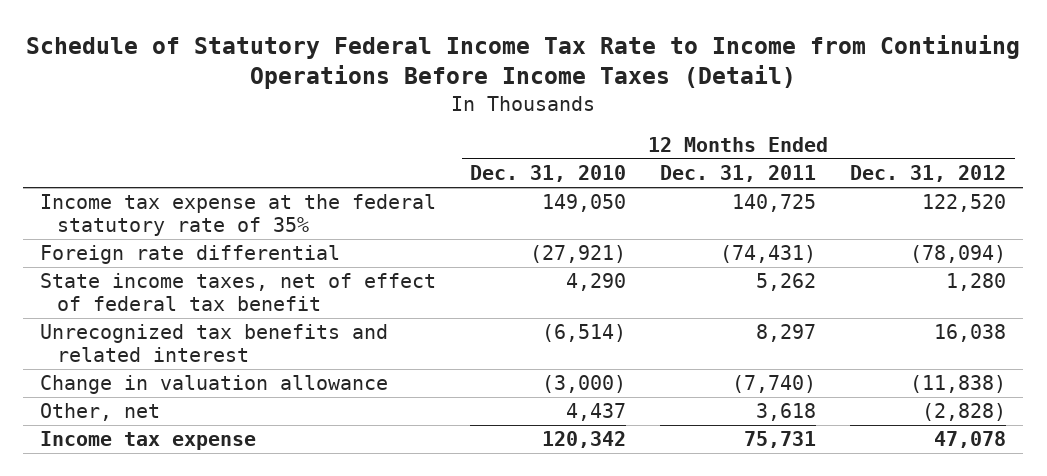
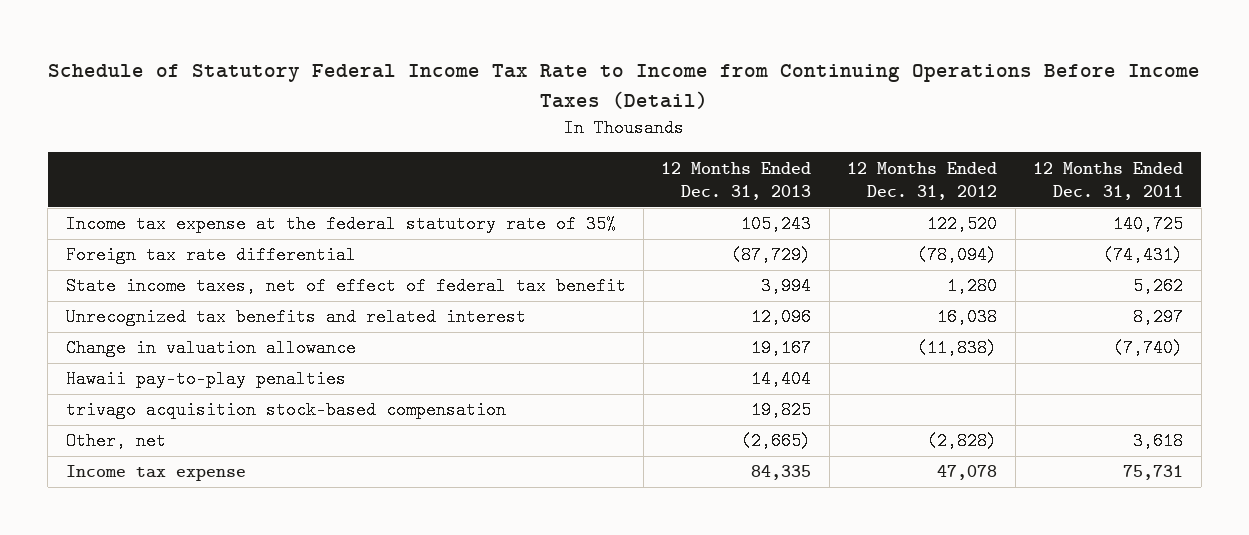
- | 12 Months Ended Dec. 31, 2010 | 12 Months Ended Dec. 31, 2011 | 12 Months Ended Dec. 31, 2012
+ | 12 Months Ended Dec. 31, 2013 | 12 Months Ended Dec. 31, 2012 | 12 Months Ended Dec. 31, 2011
- Foreign rate differential | (27,921) | (74,431) | (78,094)
+ Foreign tax rate differential | (87,729) | (78,094) | (74,431)
+ Hawaii pay-to-play penalties | 14,404 | |
+ trivago acquisition stock-based compensation | 19,825 | |

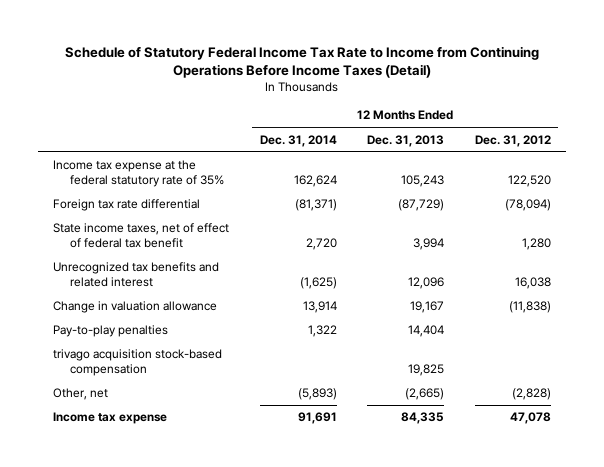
- | 12 Months Ended Dec. 31, 2013 | 12 Months Ended Dec. 31, 2012 | 12 Months Ended Dec. 31, 2011
+ | 12 Months Ended Dec. 31, 2014 | 12 Months Ended Dec. 31, 2013 | 12 Months Ended Dec. 31, 2012
- Hawaii pay-to-play penalties | 14,404 | |
+ Pay-to-play penalties | 1,322 | 14,404 |

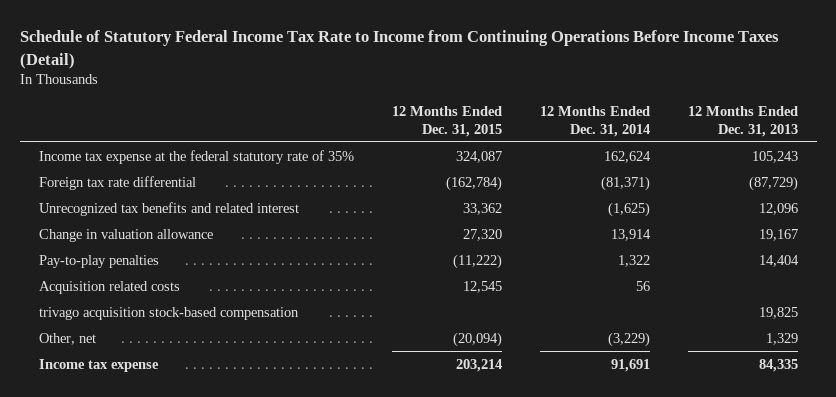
- | 12 Months Ended Dec. 31, 2014 | 12 Months Ended Dec. 31, 2013 | 12 Months Ended Dec. 31, 2012
+ | 12 Months Ended Dec. 31, 2015 | 12 Months Ended Dec. 31, 2014 | 12 Months Ended Dec. 31, 2013
- State income taxes, net of effect of federal tax benefit | 2,720 | 3,994 | 1,280
+ Acquisition related costs | 12,545 | 56 |
- Other, net | (5,893) | (2,665) | (2,828)
+ Other, net | (20,094) | (3,229) | 1,329

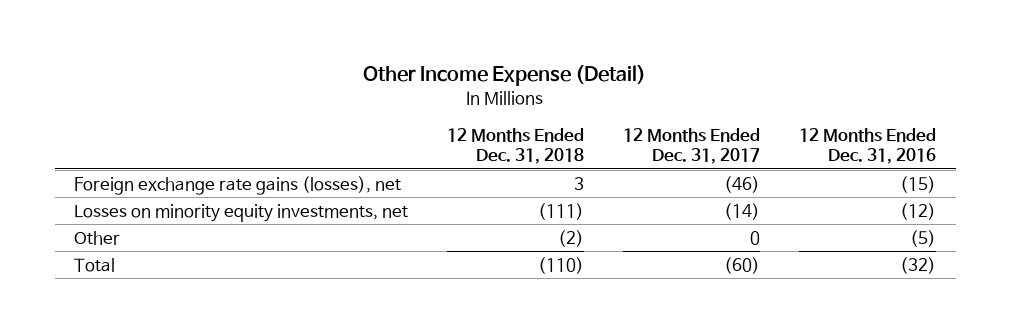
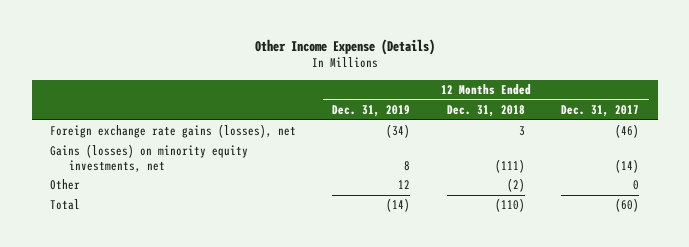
- Other Income Expense (Detail)
+ Other Income Expense (Details)
- | 12 Months Ended Dec. 31, 2018 | 12 Months Ended Dec. 31, 2017 | 12 Months Ended Dec. 31, 2016
+ | 12 Months Ended Dec. 31, 2019 | 12 Months Ended Dec. 31, 2018 | 12 Months Ended Dec. 31, 2017
- Losses on minority equity investments, net | (111) | (14) | (12)
+ Gains (losses) on minority equity investments, net | 8 | (111) | (14)

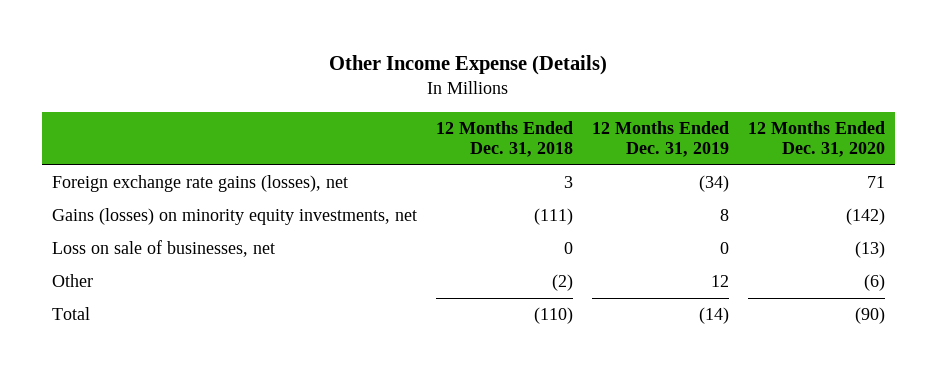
- | 12 Months Ended Dec. 31, 2019 | 12 Months Ended Dec. 31, 2018 | 12 Months Ended Dec. 31, 2017
+ | 12 Months Ended Dec. 31, 2018 | 12 Months Ended Dec. 31, 2019 | 12 Months Ended Dec. 31, 2020
+ Loss on sale of businesses, net | 0 | 0 | (13)

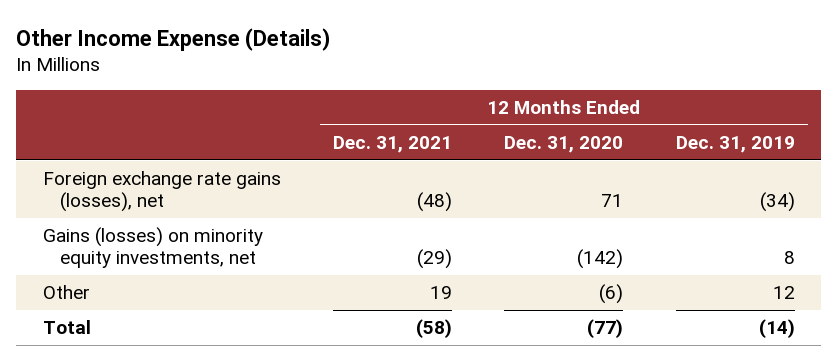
- | 12 Months Ended Dec. 31, 2018 | 12 Months Ended Dec. 31, 2019 | 12 Months Ended Dec. 31, 2020
+ | 12 Months Ended Dec. 31, 2021 | 12 Months Ended Dec. 31, 2020 | 12 Months Ended Dec. 31, 2019
- Loss on sale of businesses, net | 0 | 0 | (13)
- Total | (110) | (14) | (90)
+ Total | (58) | (77) | (14)

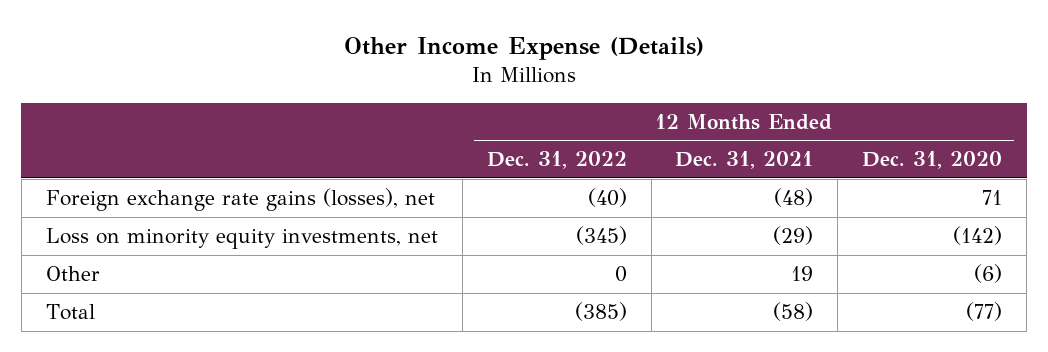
- | 12 Months Ended Dec. 31, 2021 | 12 Months Ended Dec. 31, 2020 | 12 Months Ended Dec. 31, 2019
+ | 12 Months Ended Dec. 31, 2022 | 12 Months Ended Dec. 31, 2021 | 12 Months Ended Dec. 31, 2020
- Gains (losses) on minority equity investments, net | (29) | (142) | 8
+ Loss on minority equity investments, net | (345) | (29) | (142)

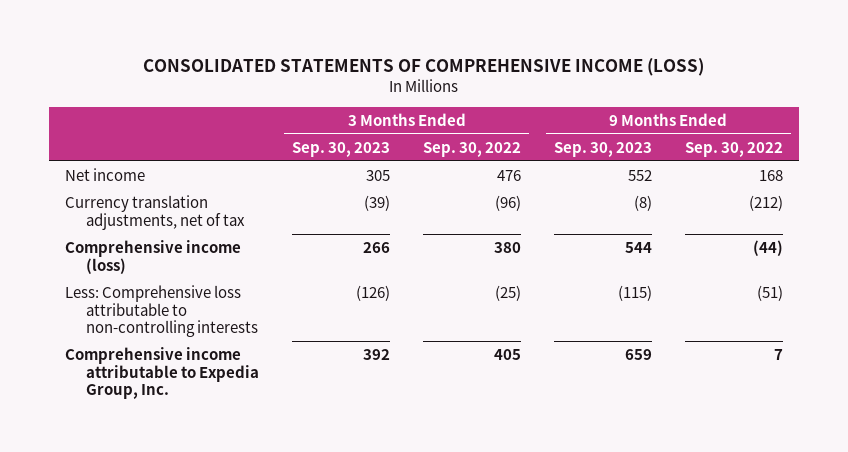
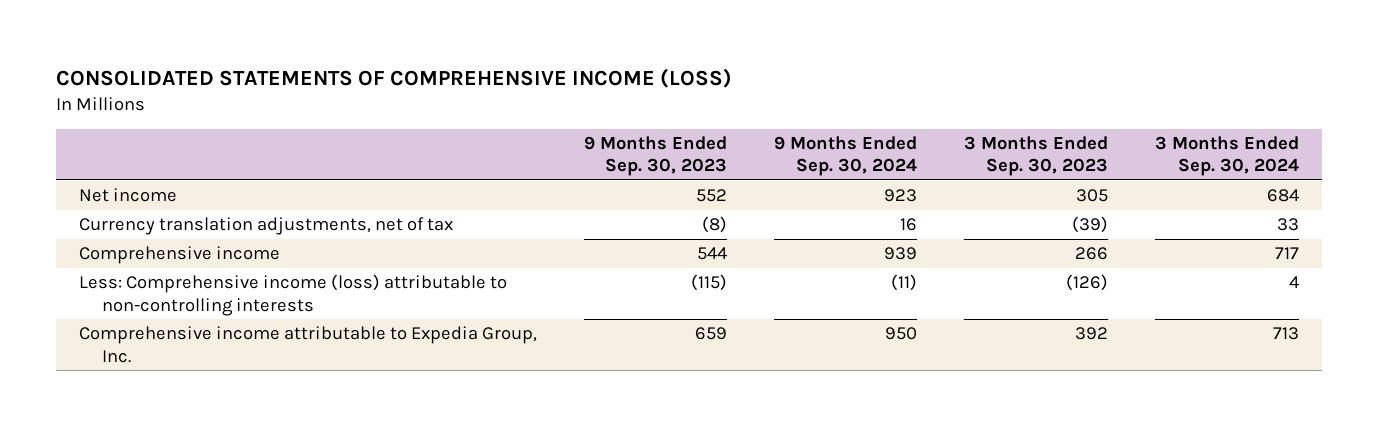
- | 3 Months Ended Sep. 30, 2023 | 3 Months Ended Sep. 30, 2022 | 9 Months Ended Sep. 30, 2023 | 9 Months Ended Sep. 30, 2022
+ | 9 Months Ended Sep. 30, 2023 | 9 Months Ended Sep. 30, 2024 | 3 Months Ended Sep. 30, 2023 | 3 Months Ended Sep. 30, 2024
- Comprehensive income (loss) | 266 | 380 | 544 | (44)
- Less: Comprehensive loss attributable to non-controlling interests | (126) | (25) | (115) | (51)
+ Comprehensive income | 544 | 939 | 266 | 717
+ Less: Comprehensive income (loss) attributable to non-controlling interests | (115) | (11) | (126) | 4

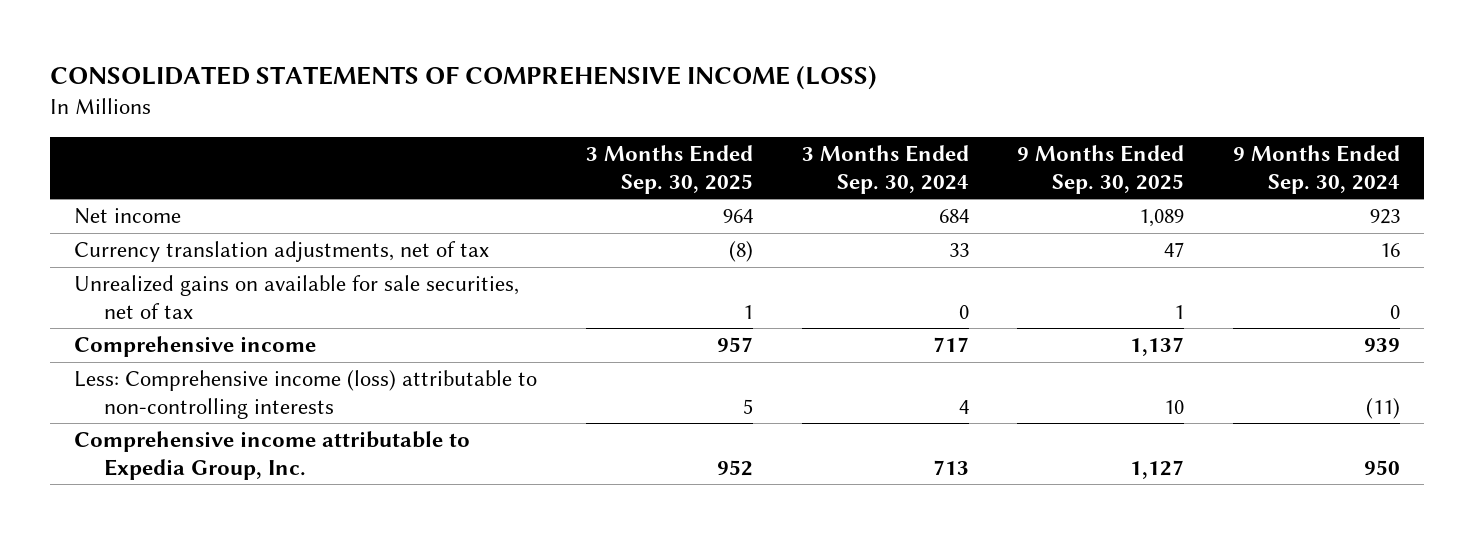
- | 9 Months Ended Sep. 30, 2023 | 9 Months Ended Sep. 30, 2024 | 3 Months Ended Sep. 30, 2023 | 3 Months Ended Sep. 30, 2024
+ | 3 Months Ended Sep. 30, 2025 | 3 Months Ended Sep. 30, 2024 | 9 Months Ended Sep. 30, 2025 | 9 Months Ended Sep. 30, 2024
+ Unrealized gains on available for sale securities, net of tax | 1 | 0 | 1 | 0

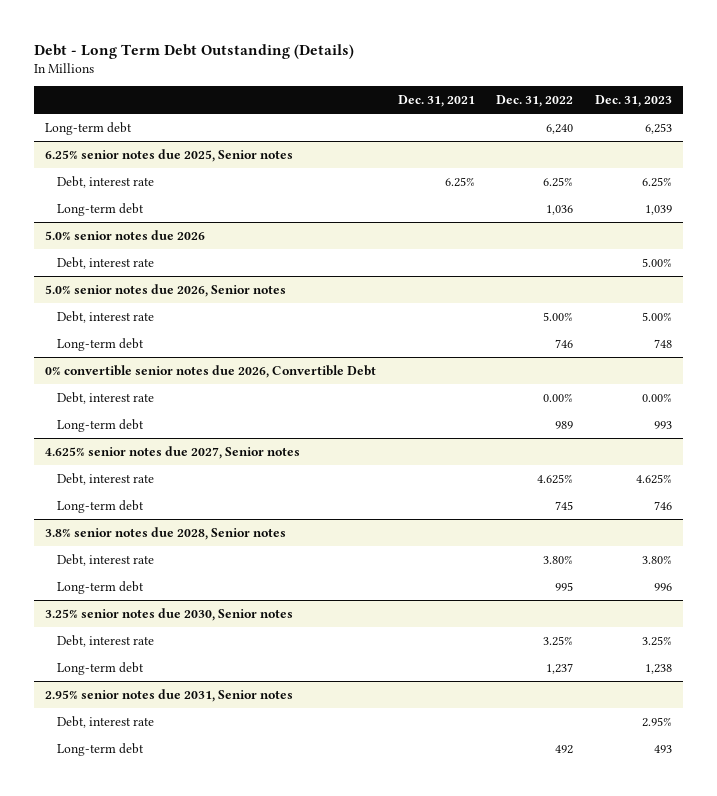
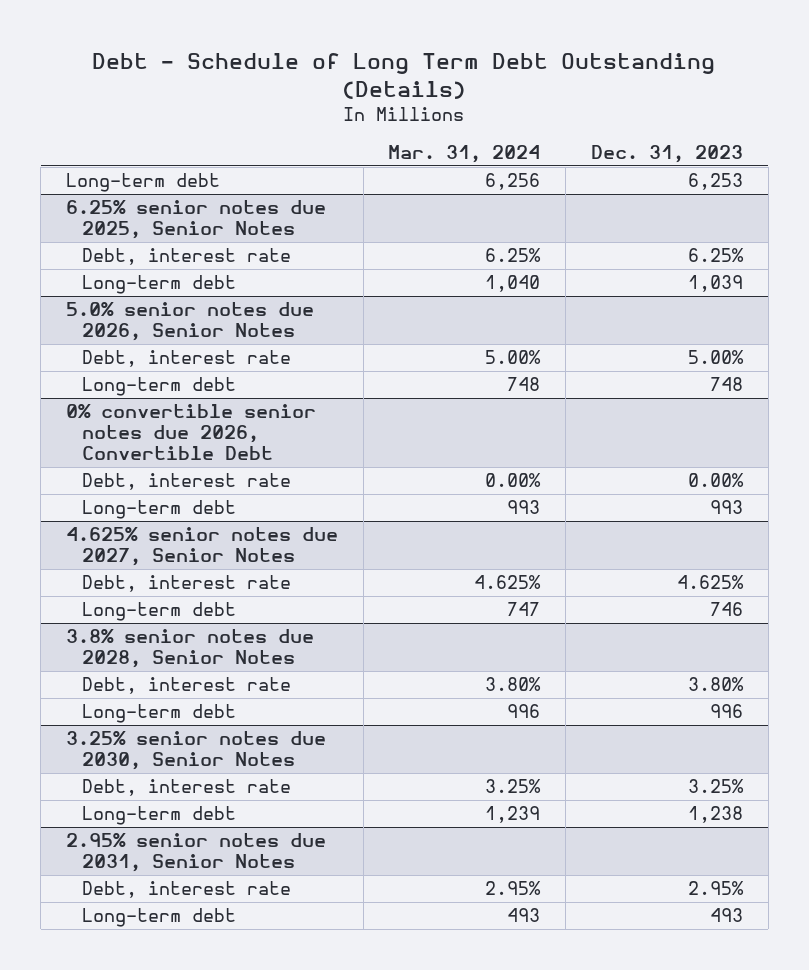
- Debt - Long Term Debt Outstanding (Details)
+ Debt - Schedule of Long Term Debt Outstanding (Details)
- | Dec. 31, 2021 | Dec. 31, 2022 | Dec. 31, 2023
+ | Mar. 31, 2024 | Dec. 31, 2023
- 6.25% senior notes due 2025, Senior notes
+ 6.25% senior notes due 2025, Senior Notes
- 5.0% senior notes due 2026
- Debt, interest rate | | | 5.00%
- 5.0% senior notes due 2026, Senior notes
+ 5.0% senior notes due 2026, Senior Notes
- 4.625% senior notes due 2027, Senior notes
+ 4.625% senior notes due 2027, Senior Notes
- 3.8% senior notes due 2028, Senior notes
+ 3.8% senior notes due 2028, Senior Notes
- 3.25% senior notes due 2030, Senior notes
+ 3.25% senior notes due 2030, Senior Notes
- 2.95% senior notes due 2031, Senior notes
+ 2.95% senior notes due 2031, Senior Notes

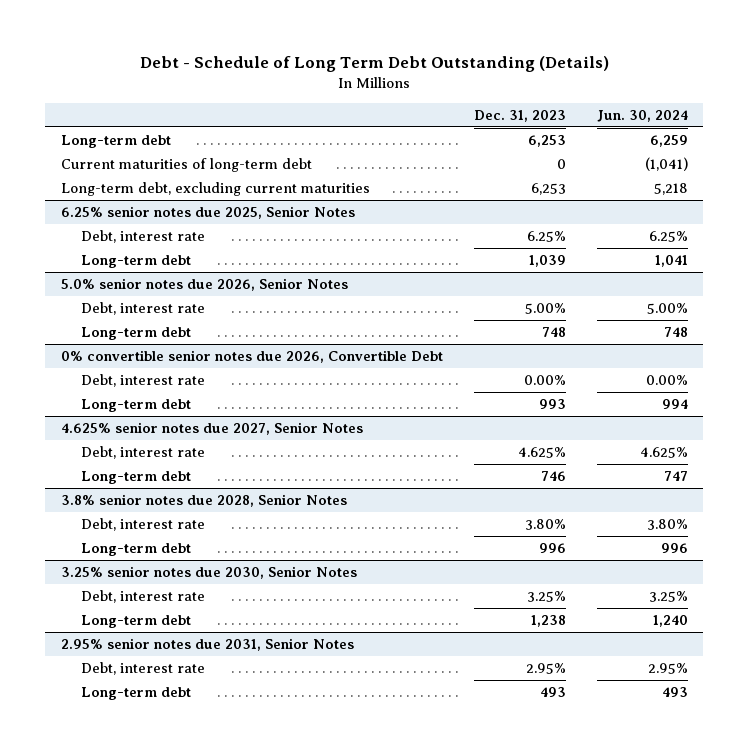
- | Mar. 31, 2024 | Dec. 31, 2023
+ | Dec. 31, 2023 | Jun. 30, 2024
+ Current maturities of long-term debt | 0 | (1,041)
+ Long-term debt, excluding current maturities | 6,253 | 5,218

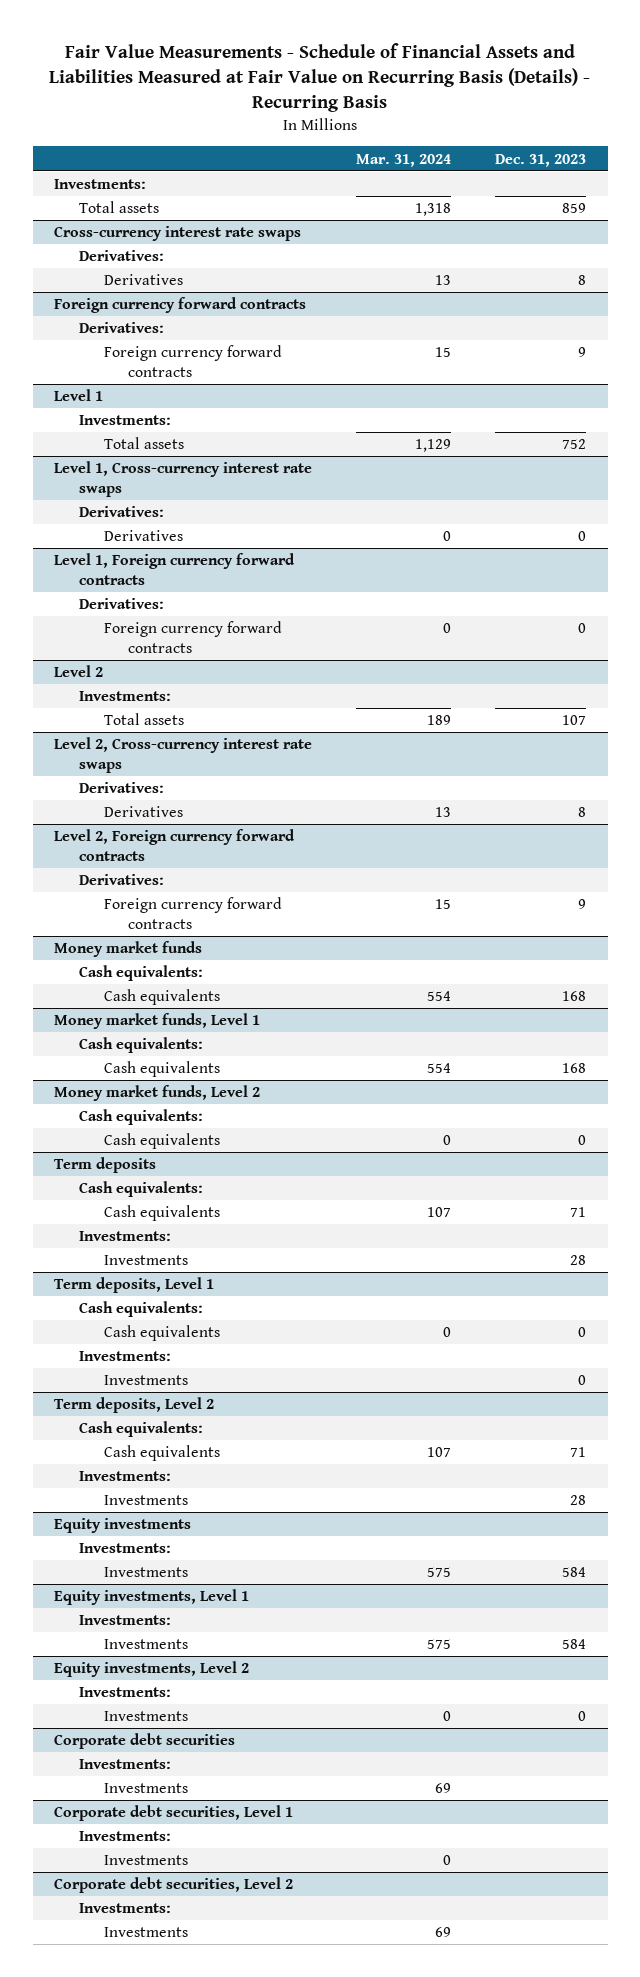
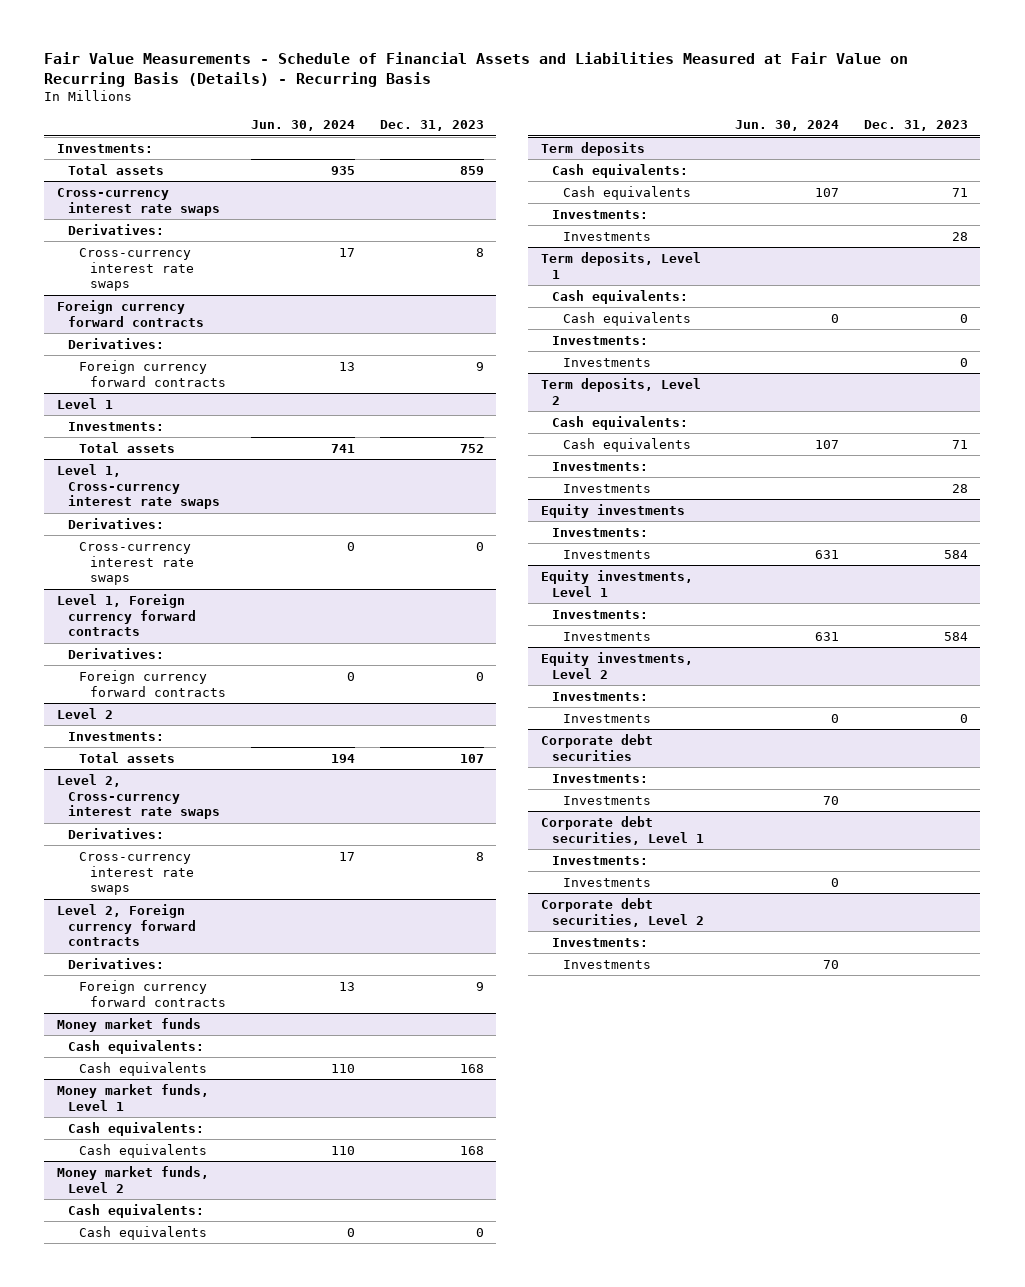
- | Mar. 31, 2024 | Dec. 31, 2023
+ | Jun. 30, 2024 | Dec. 31, 2023
@ Cross-currency interest rate swaps
- Derivatives | 13 | 8
+ Cross-currency interest rate swaps | 17 | 8
@ Level 1, Cross-currency interest rate swaps
- Derivatives | 0 | 0
+ Cross-currency interest rate swaps | 0 | 0
@ Level 2, Cross-currency interest rate swaps
- Derivatives | 13 | 8
+ Cross-currency interest rate swaps | 17 | 8

